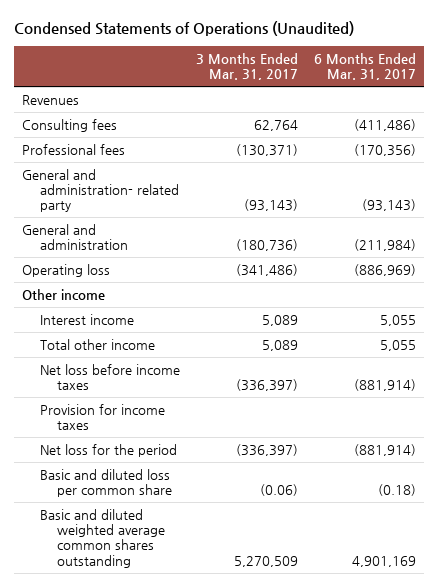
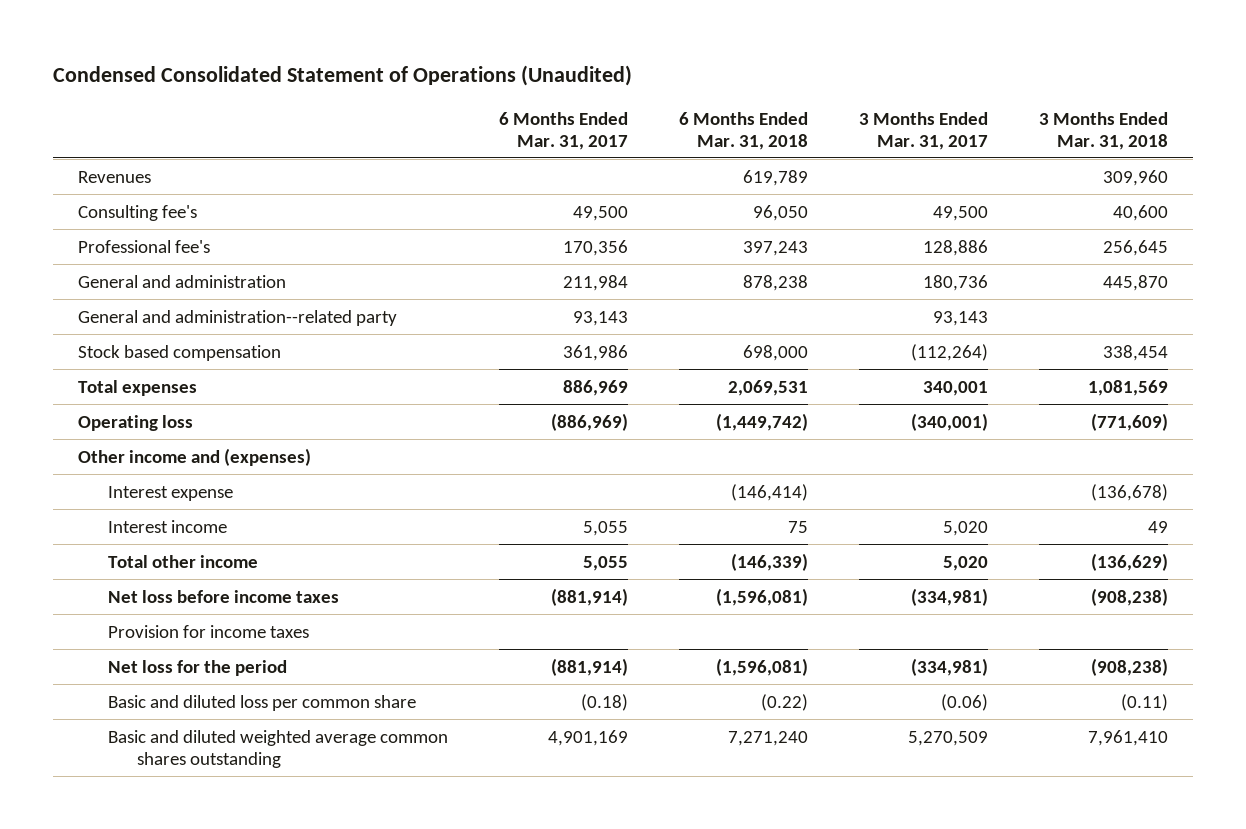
- Condensed Statements of Operations (Unaudited)
+ Condensed Consolidated Statement of Operations (Unaudited)
- | 3 Months Ended Mar. 31, 2017 | 6 Months Ended Mar. 31, 2017
+ | 6 Months Ended Mar. 31, 2017 | 6 Months Ended Mar. 31, 2018 | 3 Months Ended Mar. 31, 2017 | 3 Months Ended Mar. 31, 2018
- Consulting fees | 62,764 | (411,486)
- Professional fees | (130,371) | (170,356)
- General and administration- related party | (93,143) | (93,143)
- General and administration | (180,736) | (211,984)
- Operating loss | (341,486) | (886,969)
- Other income
- Interest income | 5,089 | 5,055
- Total other income | 5,089 | 5,055
- Net loss before income taxes | (336,397) | (881,914)
+ Consulting fee's | 49,500 | 96,050 | 49,500 | 40,600
+ Professional fee's | 170,356 | 397,243 | 128,886 | 256,645
+ General and administration | 211,984 | 878,238 | 180,736 | 445,870
+ General and administration--related party | 93,143 | | 93,143 |
+ Stock based compensation | 361,986 | 698,000 | (112,264) | 338,454
+ Total expenses | 886,969 | 2,069,531 | 340,001 | 1,081,569
+ Operating loss | (886,969) | (1,449,742) | (340,001) | (771,609)
+ Other income and (expenses)
+ Interest expense | | (146,414) | | (136,678)
+ Interest income | 5,055 | 75 | 5,020 | 49
+ Total other income | 5,055 | (146,339) | 5,020 | (136,629)
+ Net loss before income taxes | (881,914) | (1,596,081) | (334,981) | (908,238)
- Net loss for the period | (336,397) | (881,914)
+ Net loss for the period | (881,914) | (1,596,081) | (334,981) | (908,238)

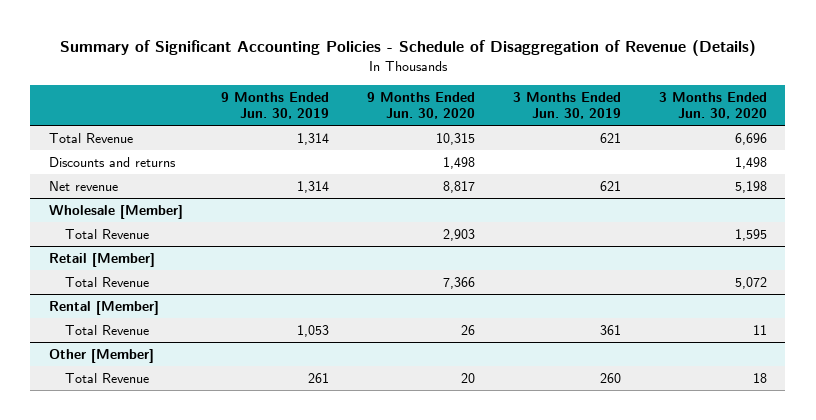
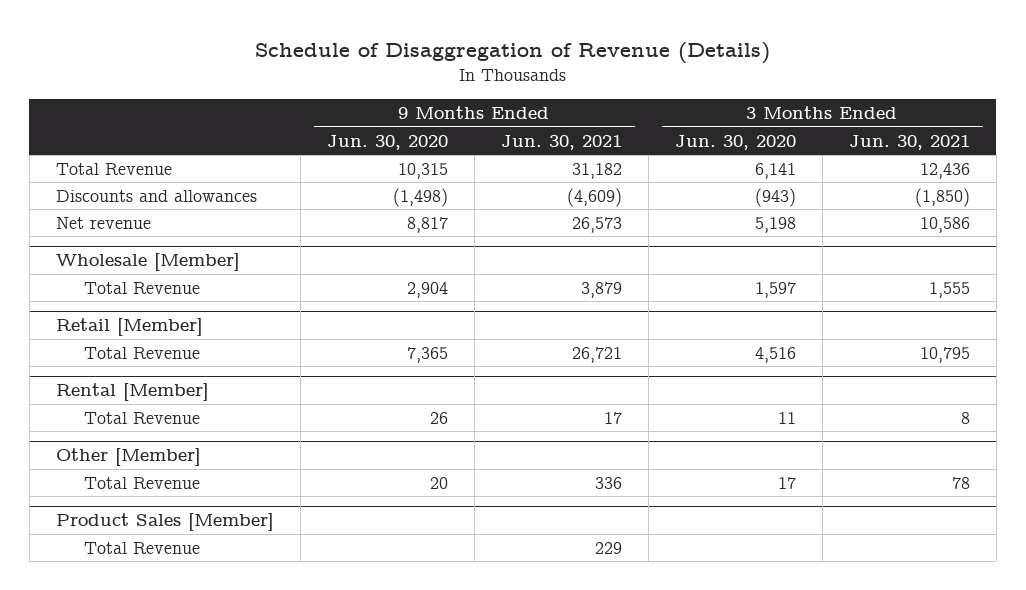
- Summary of Significant Accounting Policies - Schedule of Disaggregation of Revenue (Details)
+ Schedule of Disaggregation of Revenue (Details)
- | 9 Months Ended Jun. 30, 2019 | 9 Months Ended Jun. 30, 2020 | 3 Months Ended Jun. 30, 2019 | 3 Months Ended Jun. 30, 2020
+ | 9 Months Ended Jun. 30, 2020 | 9 Months Ended Jun. 30, 2021 | 3 Months Ended Jun. 30, 2020 | 3 Months Ended Jun. 30, 2021
- Total Revenue | 1,314 | 10,315 | 621 | 6,696
- Discounts and returns | | 1,498 | | 1,498
+ Total Revenue | 10,315 | 31,182 | 6,141 | 12,436
+ Discounts and allowances | (1,498) | (4,609) | (943) | (1,850)
@ Wholesale [Member]
- Total Revenue | | 2,903 | | 1,595
+ Total Revenue | 2,904 | 3,879 | 1,597 | 1,555
@ Retail [Member]
- Total Revenue | | 7,366 | | 5,072
+ Total Revenue | 7,365 | 26,721 | 4,516 | 10,795
@ Other [Member]
- Total Revenue | 261 | 20 | 260 | 18
+ Total Revenue | 20 | 336 | 17 | 78
+ Product Sales [Member]
+ Total Revenue | | 229 | |

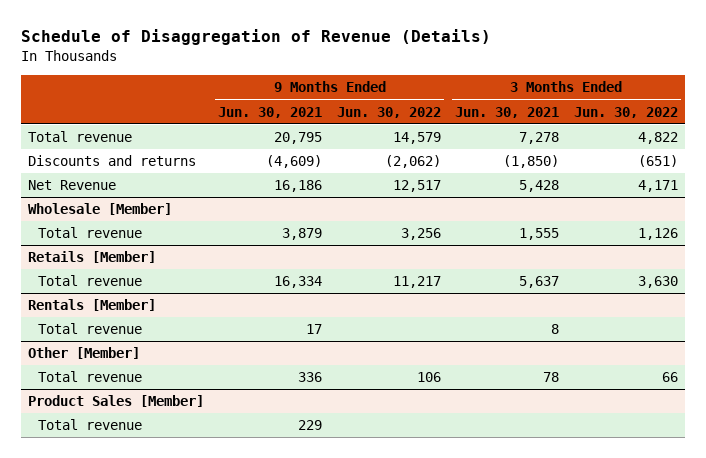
- | 9 Months Ended Jun. 30, 2020 | 9 Months Ended Jun. 30, 2021 | 3 Months Ended Jun. 30, 2020 | 3 Months Ended Jun. 30, 2021
+ | 9 Months Ended Jun. 30, 2021 | 9 Months Ended Jun. 30, 2022 | 3 Months Ended Jun. 30, 2021 | 3 Months Ended Jun. 30, 2022
- Total Revenue | 10,315 | 31,182 | 6,141 | 12,436
- Discounts and allowances | (1,498) | (4,609) | (943) | (1,850)
- Net revenue | 8,817 | 26,573 | 5,198 | 10,586
+ Total revenue | 20,795 | 14,579 | 7,278 | 4,822
+ Discounts and returns | (4,609) | (2,062) | (1,850) | (651)
+ Net Revenue | 16,186 | 12,517 | 5,428 | 4,171
@ Wholesale [Member]
- Total Revenue | 2,904 | 3,879 | 1,597 | 1,555
- Retail [Member]
- Total Revenue | 7,365 | 26,721 | 4,516 | 10,795
- Rental [Member]
- Total Revenue | 26 | 17 | 11 | 8
@ Wholesale [Member]
+ Total revenue | 3,879 | 3,256 | 1,555 | 1,126
+ Retails [Member]
+ Total revenue | 16,334 | 11,217 | 5,637 | 3,630
+ Rentals [Member]
+ Total revenue | 17 | | 8 |
@ Other [Member]
- Total Revenue | 20 | 336 | 17 | 78
+ Total revenue | 336 | 106 | 78 | 66
@ Product Sales [Member]
- Total Revenue | | 229 | |
+ Total revenue | 229 | | |

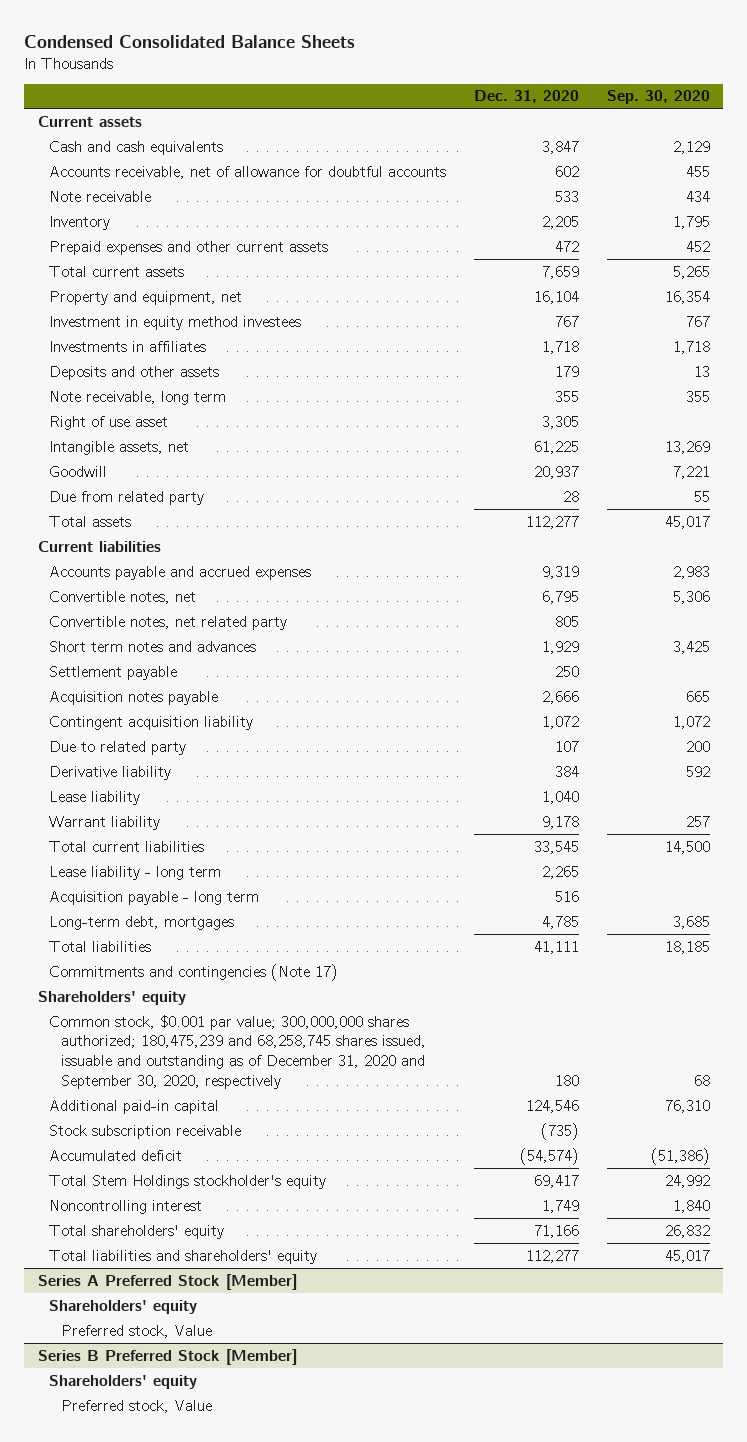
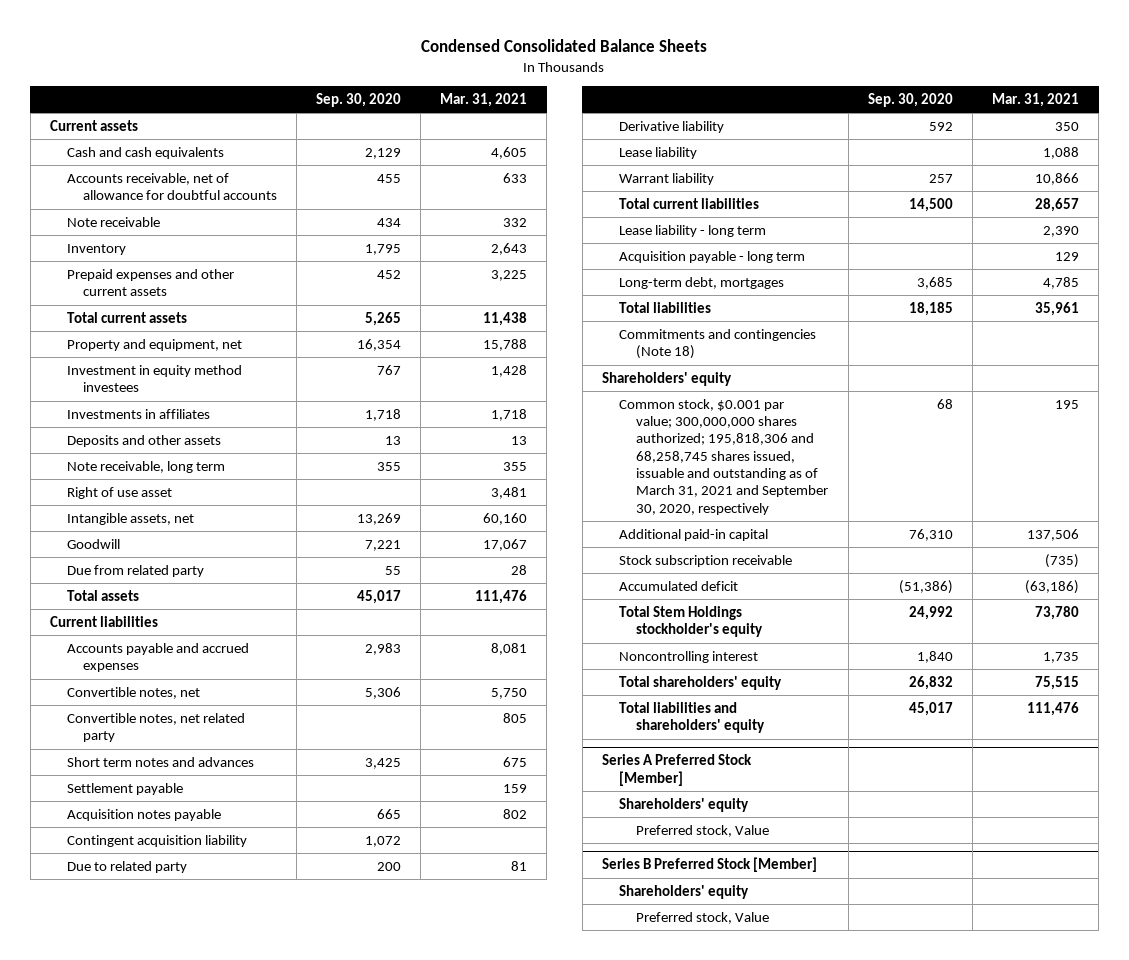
- | Dec. 31, 2020 | Sep. 30, 2020
+ | Sep. 30, 2020 | Mar. 31, 2021
- Commitments and contingencies (Note 17)
+ Commitments and contingencies (Note 18)
- Common stock, $0.001 par value; 300,000,000 shares authorized; 180,475,239 and 68,258,745 shares issued, issuable and outstanding as of December 31, 2020 and September 30, 2020, respectively | 180 | 68
+ Common stock, $0.001 par value; 300,000,000 shares authorized; 195,818,306 and 68,258,745 shares issued, issuable and outstanding as of March 31, 2021 and September 30, 2020, respectively | 68 | 195

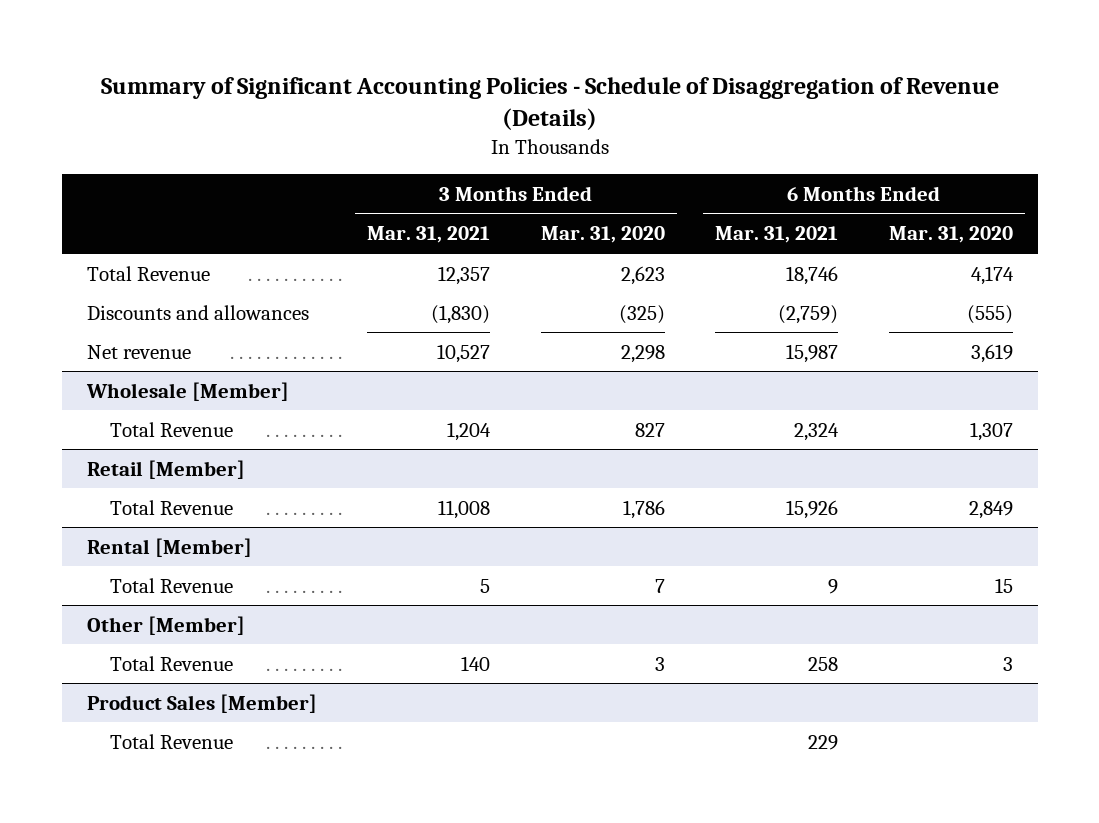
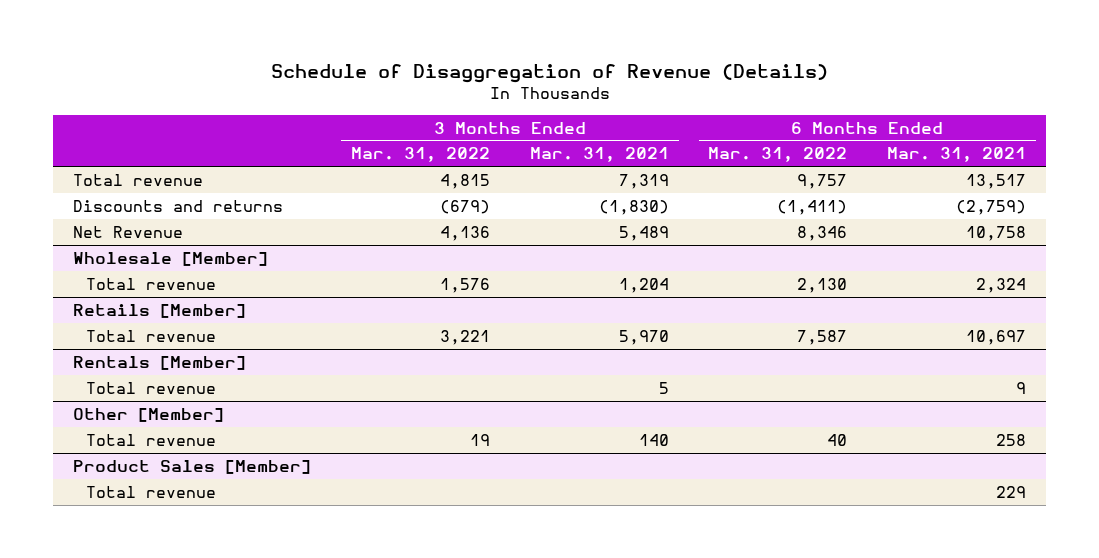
- Summary of Significant Accounting Policies - Schedule of Disaggregation of Revenue (Details)
+ Schedule of Disaggregation of Revenue (Details)
- | 3 Months Ended Mar. 31, 2021 | 3 Months Ended Mar. 31, 2020 | 6 Months Ended Mar. 31, 2021 | 6 Months Ended Mar. 31, 2020
+ | 3 Months Ended Mar. 31, 2022 | 3 Months Ended Mar. 31, 2021 | 6 Months Ended Mar. 31, 2022 | 6 Months Ended Mar. 31, 2021
- Total Revenue | 12,357 | 2,623 | 18,746 | 4,174
- Discounts and allowances | (1,830) | (325) | (2,759) | (555)
- Net revenue | 10,527 | 2,298 | 15,987 | 3,619
+ Total revenue | 4,815 | 7,319 | 9,757 | 13,517
+ Discounts and returns | (679) | (1,830) | (1,411) | (2,759)
+ Net Revenue | 4,136 | 5,489 | 8,346 | 10,758
@ Wholesale [Member]
- Total Revenue | 1,204 | 827 | 2,324 | 1,307
- Retail [Member]
- Total Revenue | 11,008 | 1,786 | 15,926 | 2,849
- Rental [Member]
- Total Revenue | 5 | 7 | 9 | 15
@ Wholesale [Member]
+ Total revenue | 1,576 | 1,204 | 2,130 | 2,324
+ Retails [Member]
+ Total revenue | 3,221 | 5,970 | 7,587 | 10,697
+ Rentals [Member]
+ Total revenue | | 5 | | 9
@ Other [Member]
- Total Revenue | 140 | 3 | 258 | 3
+ Total revenue | 19 | 140 | 40 | 258
@ Product Sales [Member]
- Total Revenue | | | 229 |
+ Total revenue | | | | 229

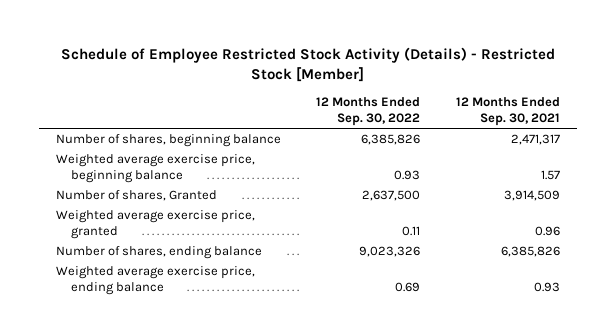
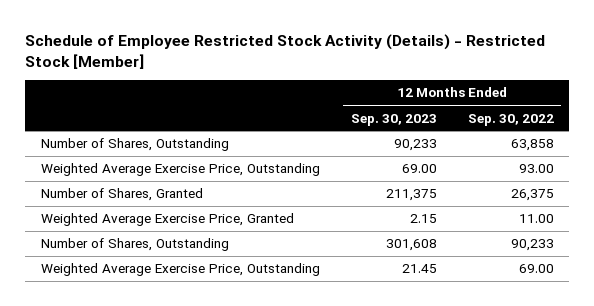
- | 12 Months Ended Sep. 30, 2022 | 12 Months Ended Sep. 30, 2021
+ | 12 Months Ended Sep. 30, 2023 | 12 Months Ended Sep. 30, 2022
- Number of shares, beginning balance | 6,385,826 | 2,471,317
- Weighted average exercise price, beginning balance | 0.93 | 1.57
- Number of shares, Granted | 2,637,500 | 3,914,509
- Weighted average exercise price, granted | 0.11 | 0.96
- Number of shares, ending balance | 9,023,326 | 6,385,826
- Weighted average exercise price, ending balance | 0.69 | 0.93
+ Number of Shares, Outstanding | 90,233 | 63,858
+ Weighted Average Exercise Price, Outstanding | 69.00 | 93.00
+ Number of Shares, Granted | 211,375 | 26,375
+ Weighted Average Exercise Price, Granted | 2.15 | 11.00
+ Number of Shares, Outstanding | 301,608 | 90,233
+ Weighted Average Exercise Price, Outstanding | 21.45 | 69.00

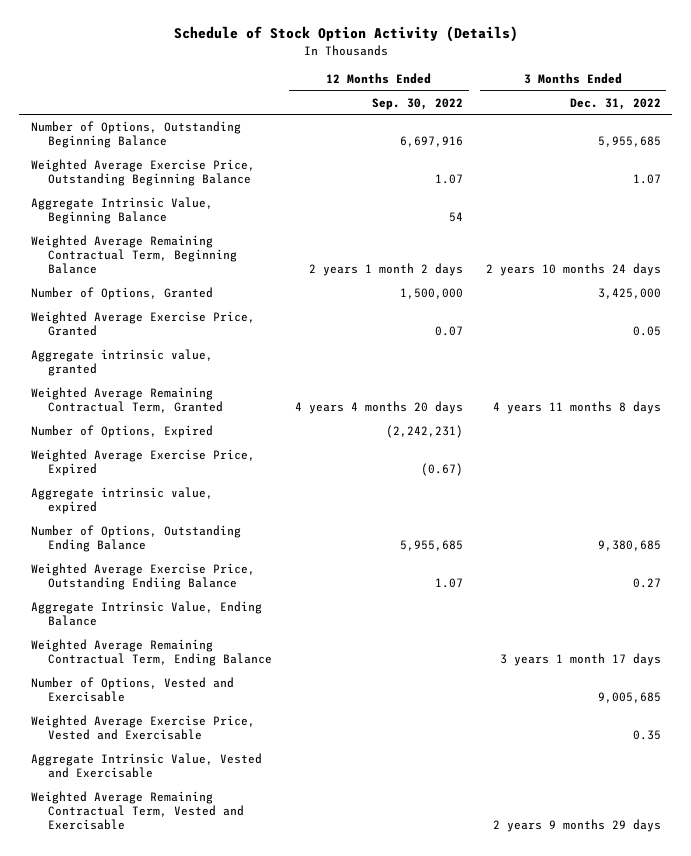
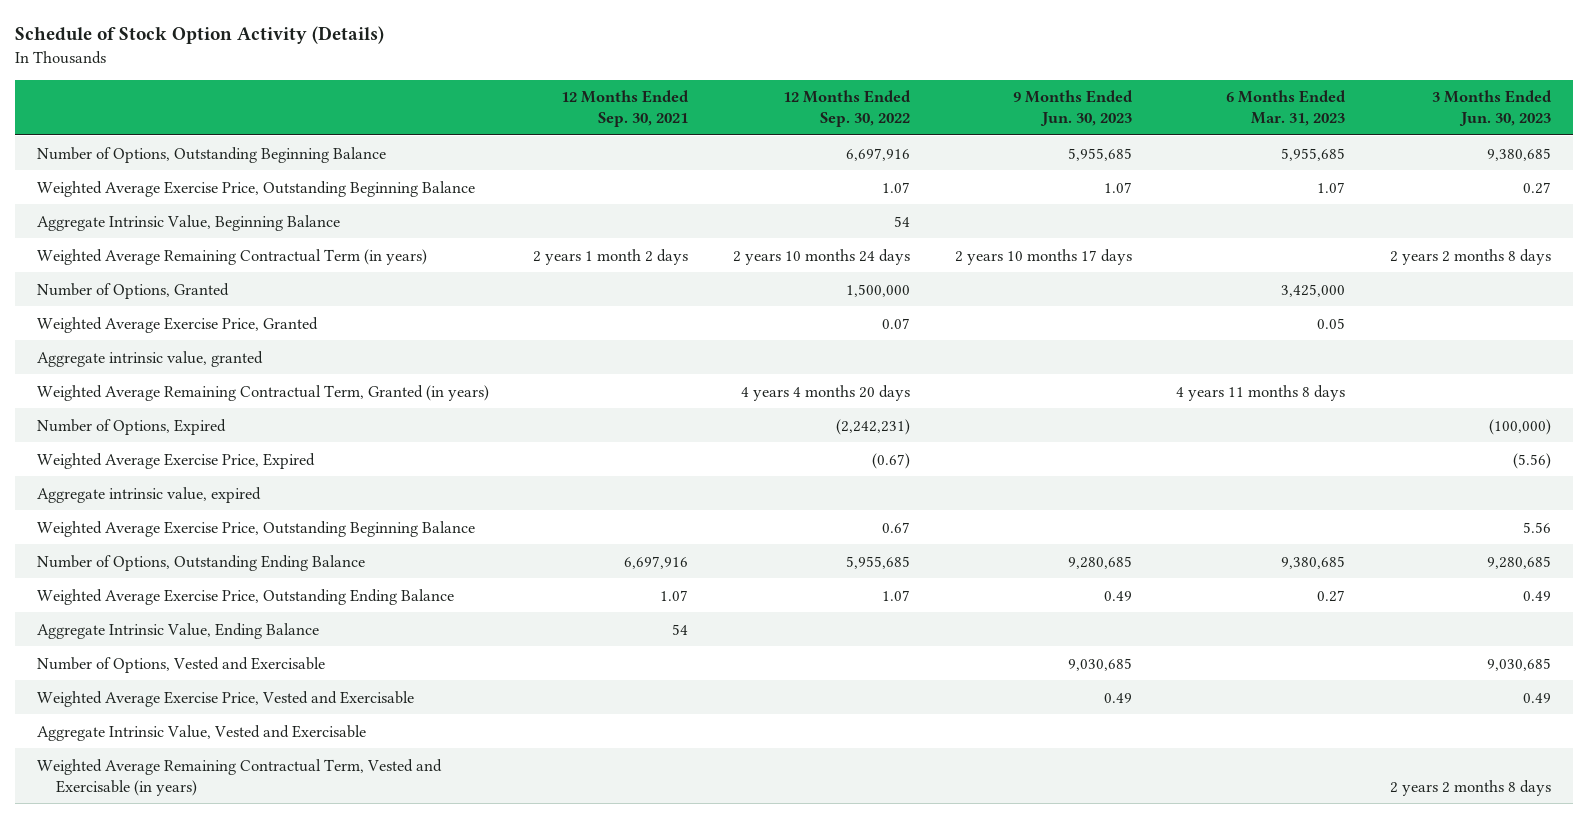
- | 12 Months Ended Sep. 30, 2022 | 3 Months Ended Dec. 31, 2022
+ | 12 Months Ended Sep. 30, 2021 | 12 Months Ended Sep. 30, 2022 | 9 Months Ended Jun. 30, 2023 | 6 Months Ended Mar. 31, 2023 | 3 Months Ended Jun. 30, 2023
- Weighted Average Remaining Contractual Term, Beginning Balance | 2 years 1 month 2 days | 2 years 10 months 24 days
+ Weighted Average Remaining Contractual Term (in years) | 2 years 1 month 2 days | 2 years 10 months 24 days | 2 years 10 months 17 days | | 2 years 2 months 8 days
- Weighted Average Remaining Contractual Term, Granted | 4 years 4 months 20 days | 4 years 11 months 8 days
+ Weighted Average Remaining Contractual Term, Granted (in years) | | 4 years 4 months 20 days | | 4 years 11 months 8 days |
+ Weighted Average Exercise Price, Outstanding Beginning Balance | | 0.67 | | | 5.56
- Weighted Average Exercise Price, Outstanding Endiing Balance | 1.07 | 0.27
+ Weighted Average Exercise Price, Outstanding Ending Balance | 1.07 | 1.07 | 0.49 | 0.27 | 0.49
- Weighted Average Remaining Contractual Term, Ending Balance | | 3 years 1 month 17 days
- Weighted Average Remaining Contractual Term, Vested and Exercisable | | 2 years 9 months 29 days
+ Weighted Average Remaining Contractual Term, Vested and Exercisable (in years) | | | | | 2 years 2 months 8 days

